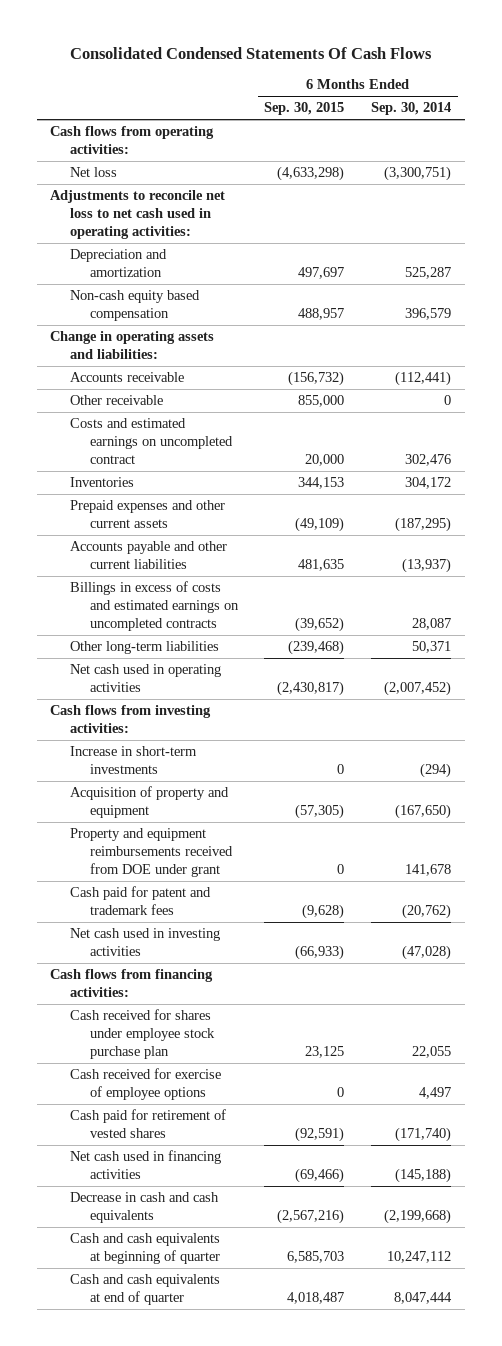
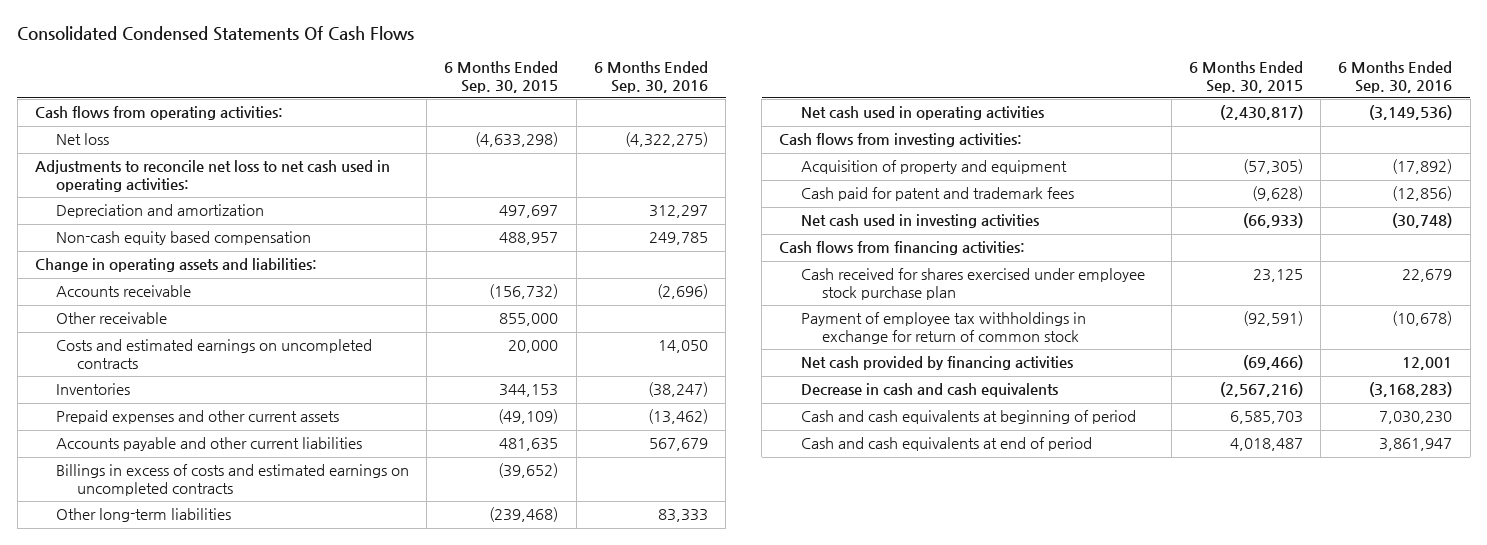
- | 6 Months Ended Sep. 30, 2015 | 6 Months Ended Sep. 30, 2014
+ | 6 Months Ended Sep. 30, 2015 | 6 Months Ended Sep. 30, 2016
- Costs and estimated earnings on uncompleted contract | 20,000 | 302,476
+ Costs and estimated earnings on uncompleted contracts | 20,000 | 14,050
- Increase in short-term investments | 0 | (294)
- Property and equipment reimbursements received from DOE under grant | 0 | 141,678
- Cash received for shares under employee stock purchase plan | 23,125 | 22,055
- Cash received for exercise of employee options | 0 | 4,497
- Cash paid for retirement of vested shares | (92,591) | (171,740)
- Net cash used in financing activities | (69,466) | (145,188)
+ Cash received for shares exercised under employee stock purchase plan | 23,125 | 22,679
+ Payment of employee tax withholdings in exchange for return of common stock | (92,591) | (10,678)
+ Net cash provided by financing activities | (69,466) | 12,001
- Cash and cash equivalents at beginning of quarter | 6,585,703 | 10,247,112
- Cash and cash equivalents at end of quarter | 4,018,487 | 8,047,444
+ Cash and cash equivalents at beginning of period | 6,585,703 | 7,030,230
+ Cash and cash equivalents at end of period | 4,018,487 | 3,861,947

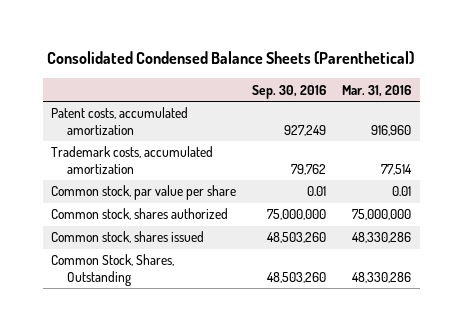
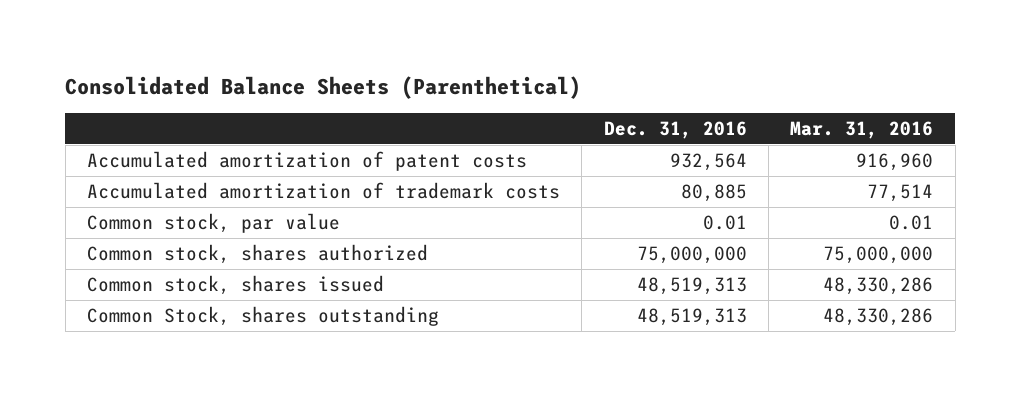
- Consolidated Condensed Balance Sheets (Parenthetical)
+ Consolidated Balance Sheets (Parenthetical)
- | Sep. 30, 2016 | Mar. 31, 2016
+ | Dec. 31, 2016 | Mar. 31, 2016
- Patent costs, accumulated amortization | 927,249 | 916,960
- Trademark costs, accumulated amortization | 79,762 | 77,514
- Common stock, par value per share | 0.01 | 0.01
+ Accumulated amortization of patent costs | 932,564 | 916,960
+ Accumulated amortization of trademark costs | 80,885 | 77,514
+ Common stock, par value | 0.01 | 0.01
- Common Stock, Shares, Outstanding | 48,503,260 | 48,330,286
+ Common Stock, shares outstanding | 48,519,313 | 48,330,286

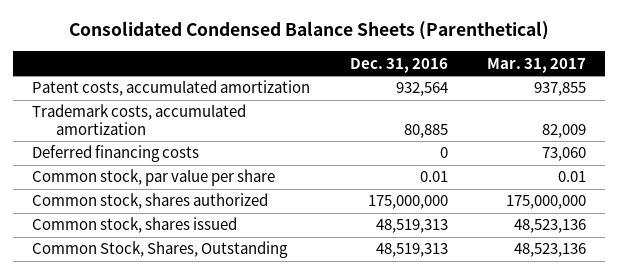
- Consolidated Balance Sheets (Parenthetical)
+ Consolidated Condensed Balance Sheets (Parenthetical)
- | Dec. 31, 2016 | Mar. 31, 2016
+ | Dec. 31, 2016 | Mar. 31, 2017
- Accumulated amortization of patent costs | 932,564 | 916,960
- Accumulated amortization of trademark costs | 80,885 | 77,514
- Common stock, par value | 0.01 | 0.01
- Common stock, shares authorized | 75,000,000 | 75,000,000
+ Patent costs, accumulated amortization | 932,564 | 937,855
+ Trademark costs, accumulated amortization | 80,885 | 82,009
+ Deferred financing costs | 0 | 73,060
+ Common stock, par value per share | 0.01 | 0.01
+ Common stock, shares authorized | 175,000,000 | 175,000,000
- Common Stock, shares outstanding | 48,519,313 | 48,330,286
+ Common Stock, Shares, Outstanding | 48,519,313 | 48,523,136

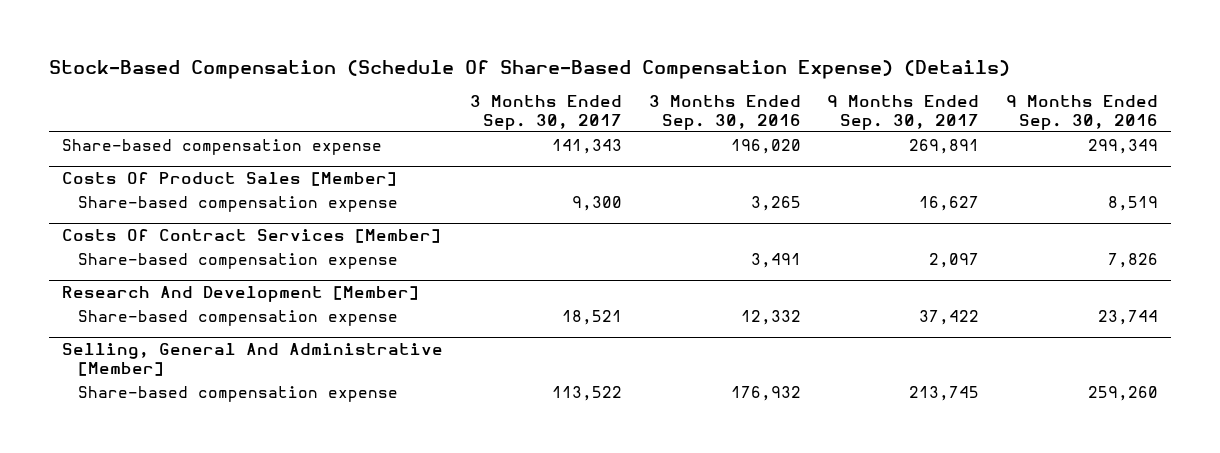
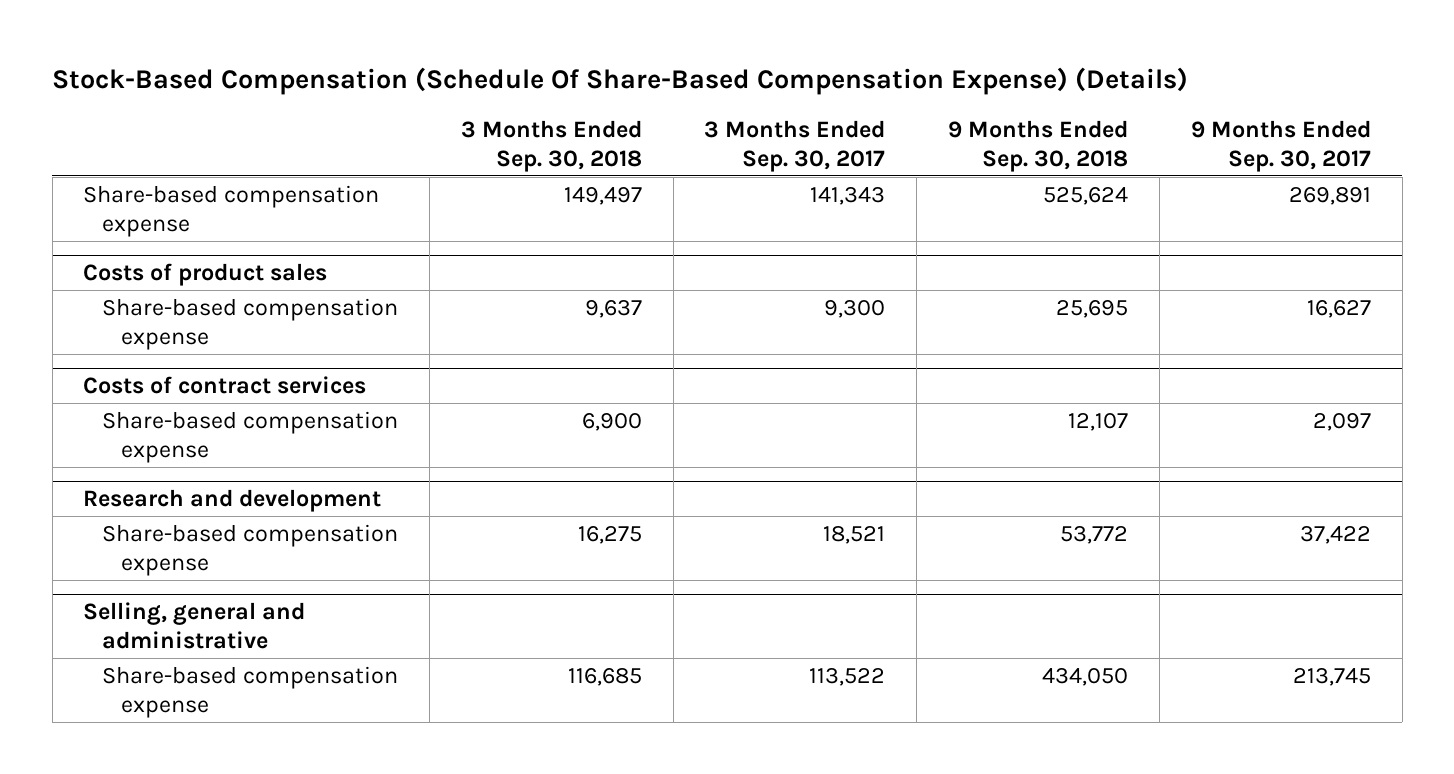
- | 3 Months Ended Sep. 30, 2017 | 3 Months Ended Sep. 30, 2016 | 9 Months Ended Sep. 30, 2017 | 9 Months Ended Sep. 30, 2016
+ | 3 Months Ended Sep. 30, 2018 | 3 Months Ended Sep. 30, 2017 | 9 Months Ended Sep. 30, 2018 | 9 Months Ended Sep. 30, 2017
- Costs Of Product Sales [Member]
+ Costs of product sales
- Costs Of Contract Services [Member]
+ Costs of contract services
- Research And Development [Member]
+ Research and development
- Selling, General And Administrative [Member]
+ Selling, general and administrative

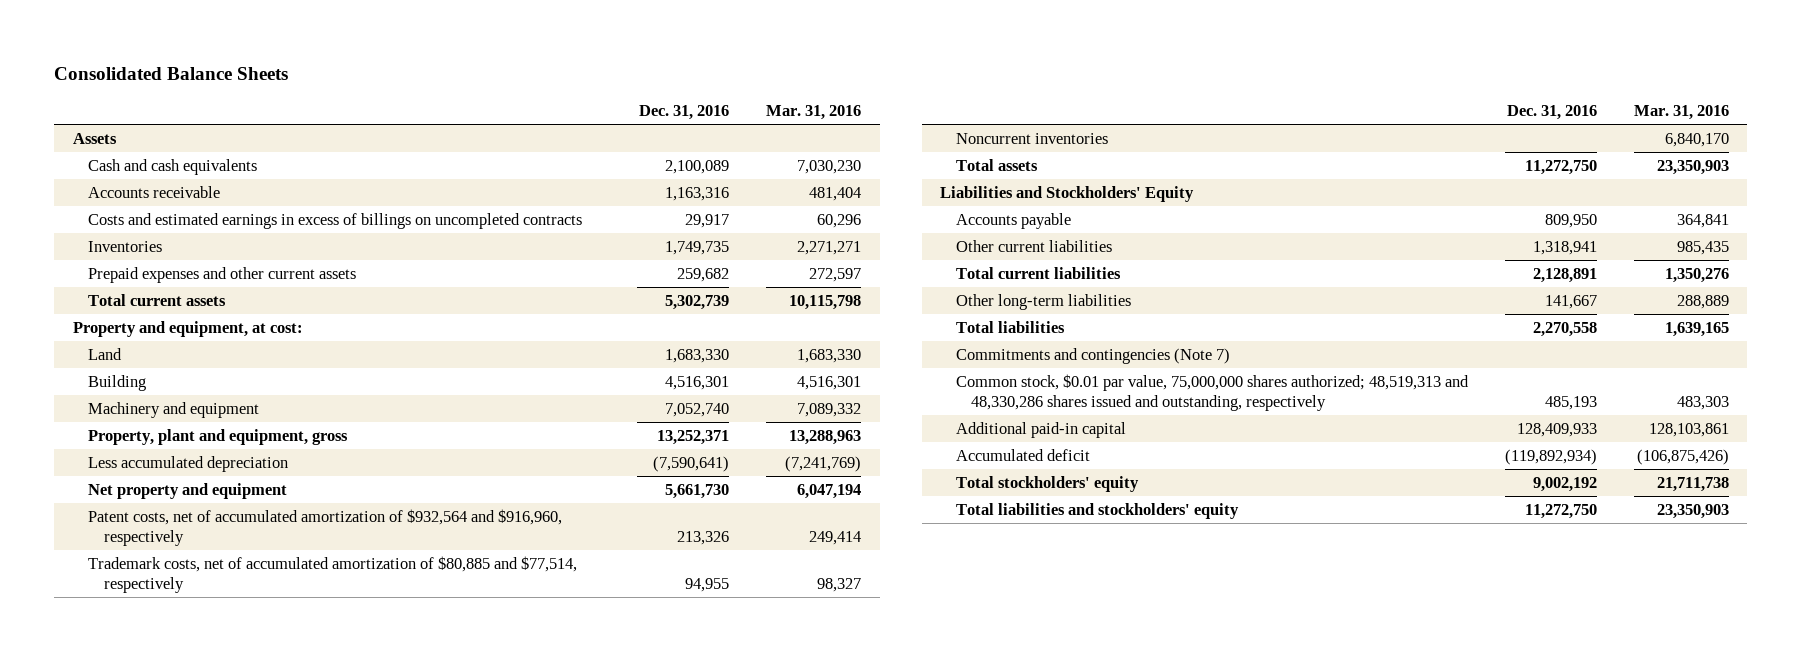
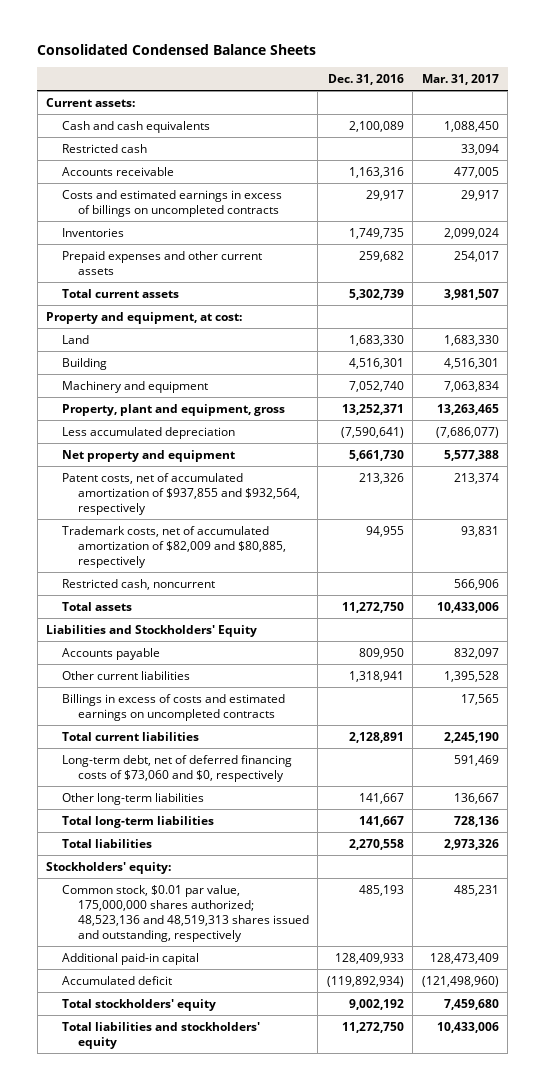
- Consolidated Balance Sheets
+ Consolidated Condensed Balance Sheets
- | Dec. 31, 2016 | Mar. 31, 2016
+ | Dec. 31, 2016 | Mar. 31, 2017
- Assets
+ Current assets:
+ Restricted cash | | 33,094
- Patent costs, net of accumulated amortization of $932,564 and $916,960, respectively | 213,326 | 249,414
- Trademark costs, net of accumulated amortization of $80,885 and $77,514, respectively | 94,955 | 98,327
- Noncurrent inventories | | 6,840,170
+ Patent costs, net of accumulated amortization of $937,855 and $932,564, respectively | 213,326 | 213,374
+ Trademark costs, net of accumulated amortization of $82,009 and $80,885, respectively | 94,955 | 93,831
+ Restricted cash, noncurrent | | 566,906
+ Billings in excess of costs and estimated earnings on uncompleted contracts | | 17,565
+ Long-term debt, net of deferred financing costs of $73,060 and $0, respectively | | 591,469
+ Total long-term liabilities | 141,667 | 728,136
- Commitments and contingencies (Note 7)
- Common stock, $0.01 par value, 75,000,000 shares authorized; 48,519,313 and 48,330,286 shares issued and outstanding, respectively | 485,193 | 483,303
+ Stockholders' equity:
+ Common stock, $0.01 par value, 175,000,000 shares authorized; 48,523,136 and 48,519,313 shares issued and outstanding, respectively | 485,193 | 485,231

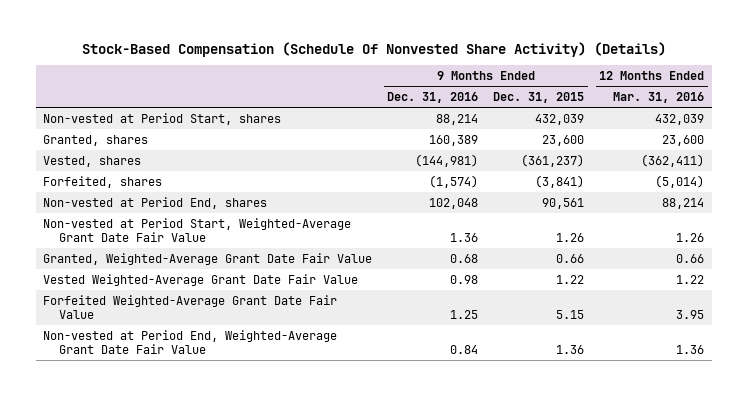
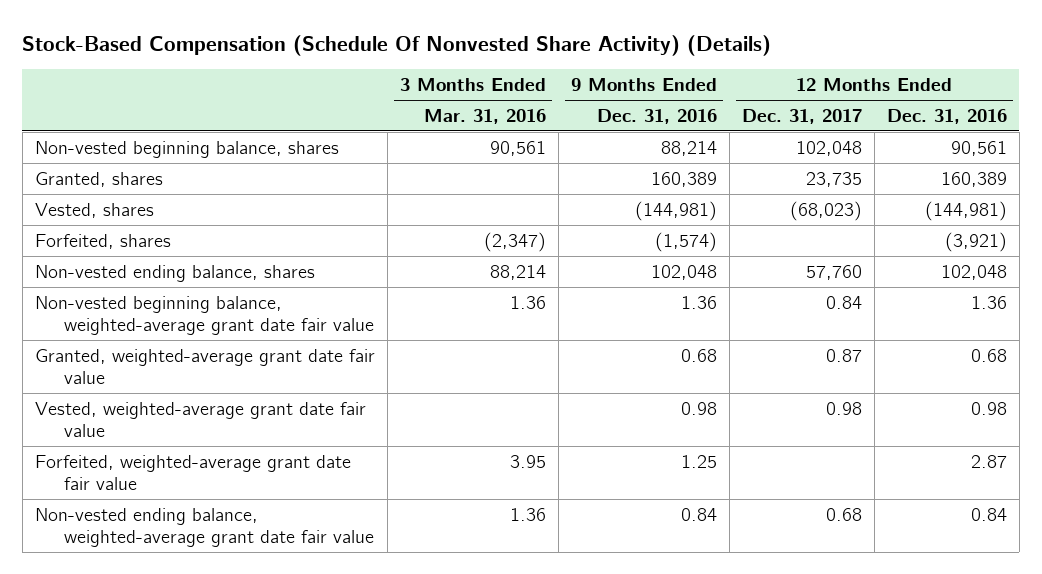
- | 9 Months Ended Dec. 31, 2016 | 9 Months Ended Dec. 31, 2015 | 12 Months Ended Mar. 31, 2016
+ | 3 Months Ended Mar. 31, 2016 | 9 Months Ended Dec. 31, 2016 | 12 Months Ended Dec. 31, 2017 | 12 Months Ended Dec. 31, 2016
- Non-vested at Period Start, shares | 88,214 | 432,039 | 432,039
+ Non-vested beginning balance, shares | 90,561 | 88,214 | 102,048 | 90,561
- Non-vested at Period End, shares | 102,048 | 90,561 | 88,214
- Non-vested at Period Start, Weighted-Average Grant Date Fair Value | 1.36 | 1.26 | 1.26
- Granted, Weighted-Average Grant Date Fair Value | 0.68 | 0.66 | 0.66
- Vested Weighted-Average Grant Date Fair Value | 0.98 | 1.22 | 1.22
- Forfeited Weighted-Average Grant Date Fair Value | 1.25 | 5.15 | 3.95
- Non-vested at Period End, Weighted-Average Grant Date Fair Value | 0.84 | 1.36 | 1.36
+ Non-vested ending balance, shares | 88,214 | 102,048 | 57,760 | 102,048
+ Non-vested beginning balance, weighted-average grant date fair value | 1.36 | 1.36 | 0.84 | 1.36
+ Granted, weighted-average grant date fair value | | 0.68 | 0.87 | 0.68
+ Vested, weighted-average grant date fair value | | 0.98 | 0.98 | 0.98
+ Forfeited, weighted-average grant date fair value | 3.95 | 1.25 | | 2.87
+ Non-vested ending balance, weighted-average grant date fair value | 1.36 | 0.84 | 0.68 | 0.84

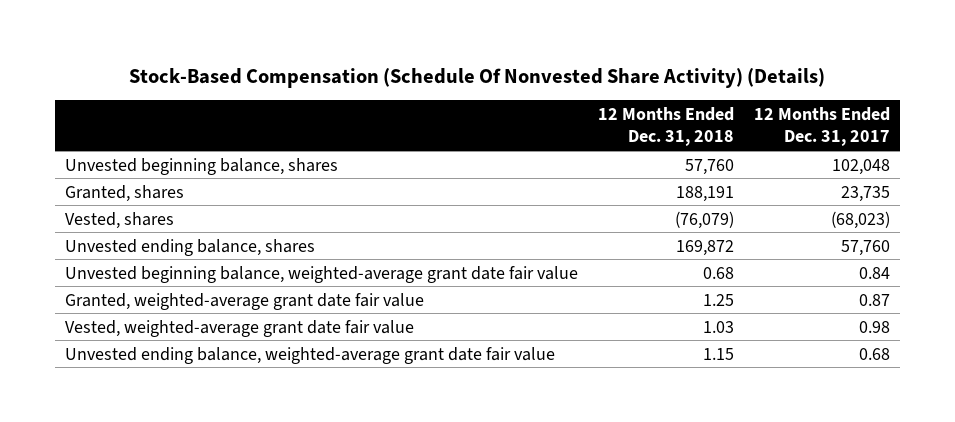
- | 3 Months Ended Mar. 31, 2016 | 9 Months Ended Dec. 31, 2016 | 12 Months Ended Dec. 31, 2017 | 12 Months Ended Dec. 31, 2016
+ | 12 Months Ended Dec. 31, 2018 | 12 Months Ended Dec. 31, 2017
- Non-vested beginning balance, shares | 90,561 | 88,214 | 102,048 | 90,561
+ Unvested beginning balance, shares | 57,760 | 102,048
- Forfeited, shares | (2,347) | (1,574) | | (3,921)
- Non-vested ending balance, shares | 88,214 | 102,048 | 57,760 | 102,048
- Non-vested beginning balance, weighted-average grant date fair value | 1.36 | 1.36 | 0.84 | 1.36
+ Unvested ending balance, shares | 169,872 | 57,760
+ Unvested beginning balance, weighted-average grant date fair value | 0.68 | 0.84
- Forfeited, weighted-average grant date fair value | 3.95 | 1.25 | | 2.87
- Non-vested ending balance, weighted-average grant date fair value | 1.36 | 0.84 | 0.68 | 0.84
+ Unvested ending balance, weighted-average grant date fair value | 1.15 | 0.68

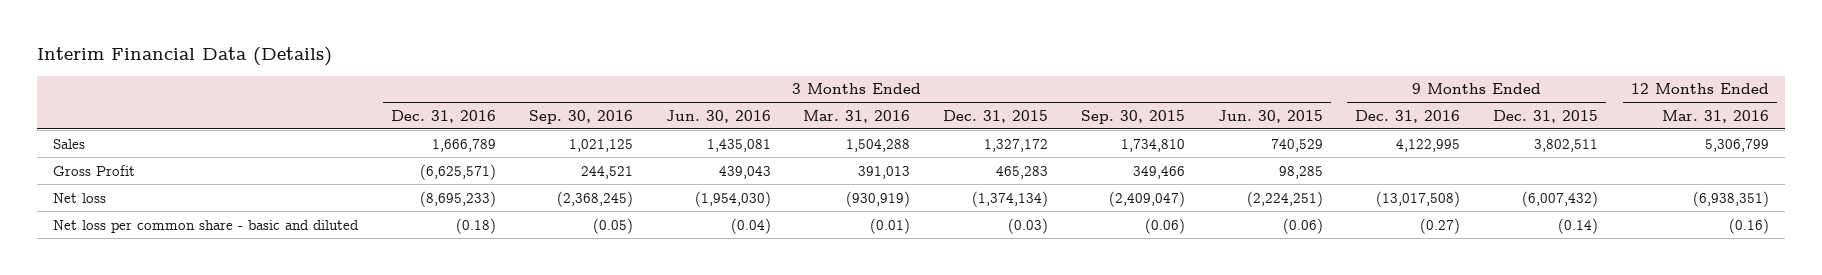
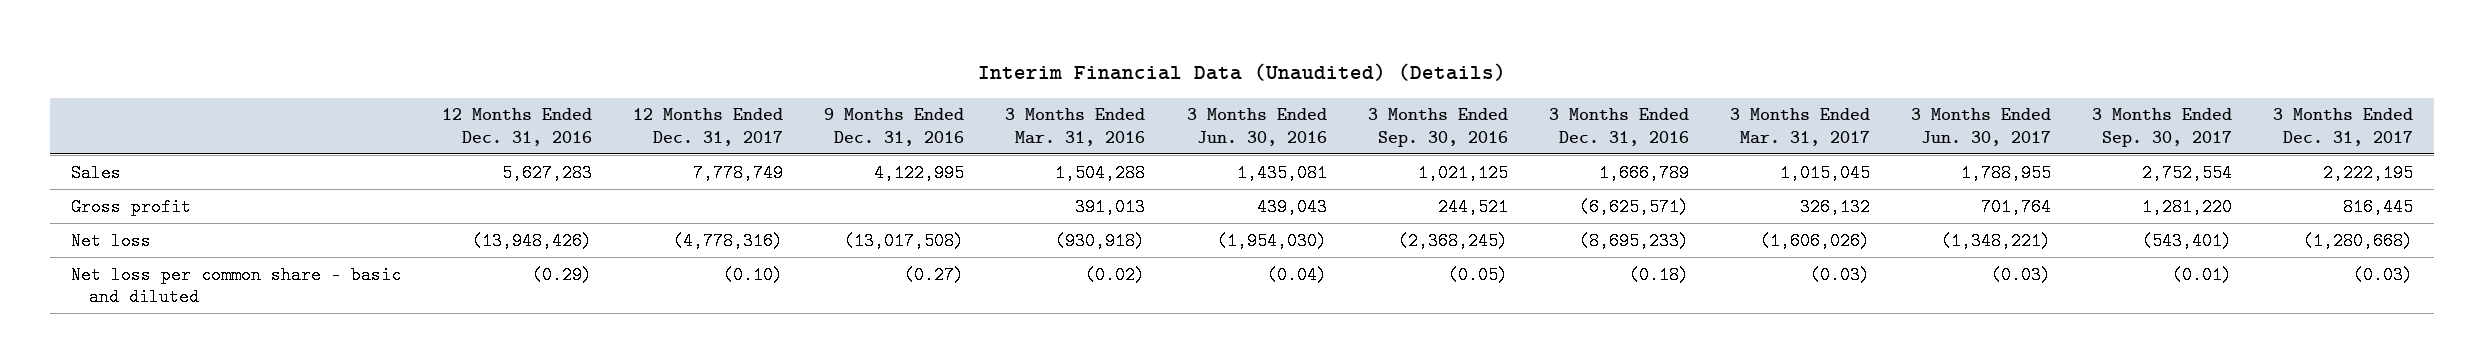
- Interim Financial Data (Details)
+ Interim Financial Data (Unaudited) (Details)
- | 3 Months Ended Dec. 31, 2016 | 3 Months Ended Sep. 30, 2016 | 3 Months Ended Jun. 30, 2016 | 3 Months Ended Mar. 31, 2016 | 3 Months Ended Dec. 31, 2015 | 3 Months Ended Sep. 30, 2015 | 3 Months Ended Jun. 30, 2015 | 9 Months Ended Dec. 31, 2016 | 9 Months Ended Dec. 31, 2015 | 12 Months Ended Mar. 31, 2016
+ | 12 Months Ended Dec. 31, 2016 | 12 Months Ended Dec. 31, 2017 | 9 Months Ended Dec. 31, 2016 | 3 Months Ended Mar. 31, 2016 | 3 Months Ended Jun. 30, 2016 | 3 Months Ended Sep. 30, 2016 | 3 Months Ended Dec. 31, 2016 | 3 Months Ended Mar. 31, 2017 | 3 Months Ended Jun. 30, 2017 | 3 Months Ended Sep. 30, 2017 | 3 Months Ended Dec. 31, 2017
- Gross Profit | (6,625,571) | 244,521 | 439,043 | 391,013 | 465,283 | 349,466 | 98,285 | | |
- Net loss | (8,695,233) | (2,368,245) | (1,954,030) | (930,919) | (1,374,134) | (2,409,047) | (2,224,251) | (13,017,508) | (6,007,432) | (6,938,351)
- Net loss per common share - basic and diluted | (0.18) | (0.05) | (0.04) | (0.01) | (0.03) | (0.06) | (0.06) | (0.27) | (0.14) | (0.16)
+ Gross profit | | | | 391,013 | 439,043 | 244,521 | (6,625,571) | 326,132 | 701,764 | 1,281,220 | 816,445
+ Net loss | (13,948,426) | (4,778,316) | (13,017,508) | (930,918) | (1,954,030) | (2,368,245) | (8,695,233) | (1,606,026) | (1,348,221) | (543,401) | (1,280,668)
+ Net loss per common share - basic and diluted | (0.29) | (0.10) | (0.27) | (0.02) | (0.04) | (0.05) | (0.18) | (0.03) | (0.03) | (0.01) | (0.03)

